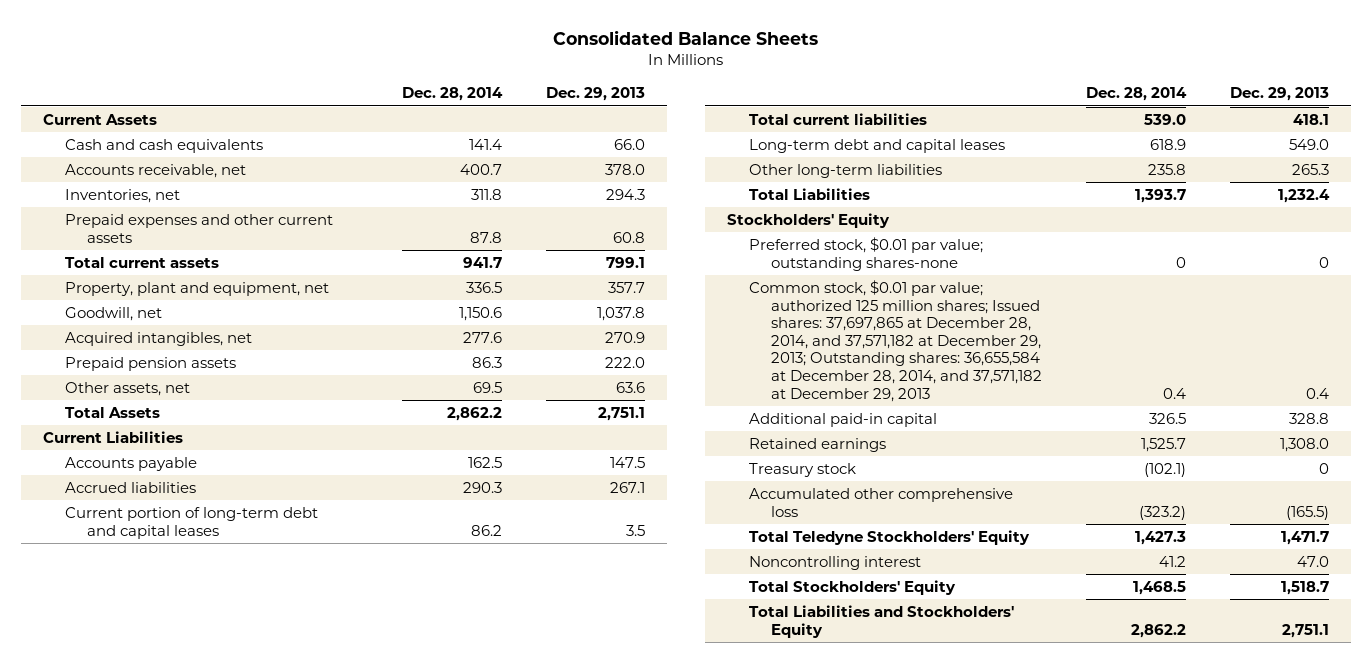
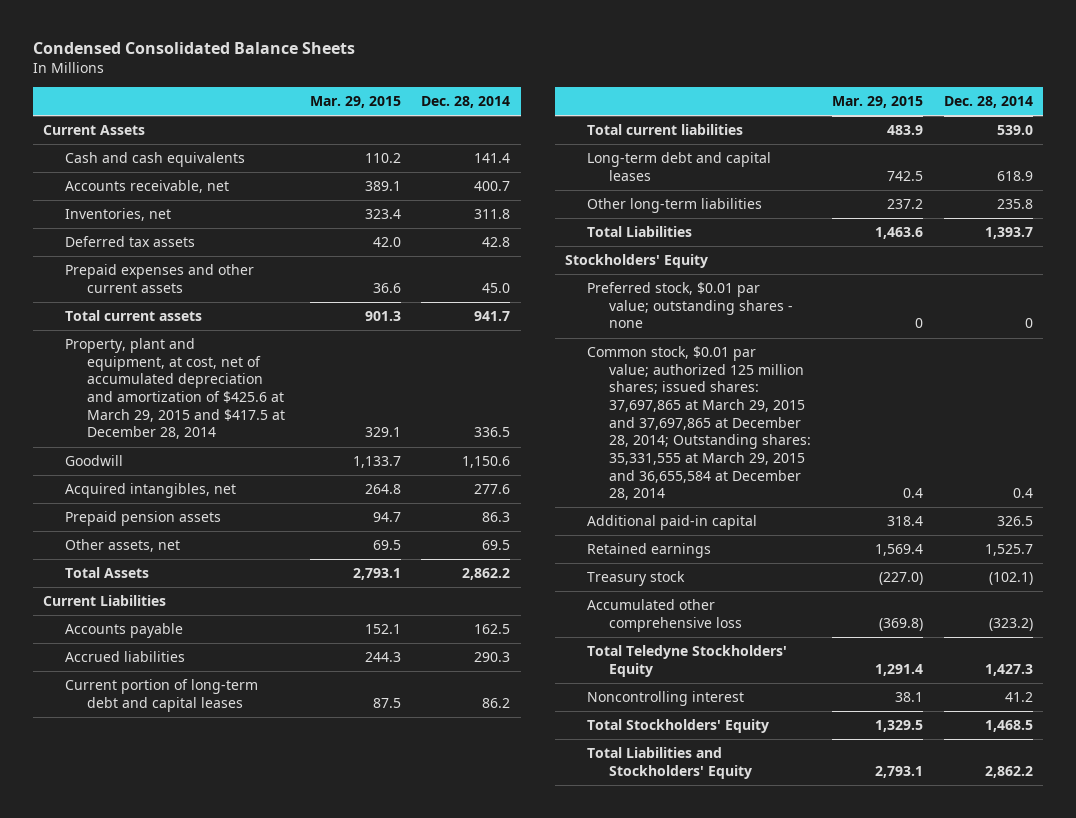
- Consolidated Balance Sheets
+ Condensed Consolidated Balance Sheets
- | Dec. 28, 2014 | Dec. 29, 2013
+ | Mar. 29, 2015 | Dec. 28, 2014
- Prepaid expenses and other current assets | 87.8 | 60.8
+ Deferred tax assets | 42.0 | 42.8
+ Prepaid expenses and other current assets | 36.6 | 45.0
- Property, plant and equipment, net | 336.5 | 357.7
- Goodwill, net | 1,150.6 | 1,037.8
+ Property, plant and equipment, at cost, net of accumulated depreciation and amortization of $425.6 at March 29, 2015 and $417.5 at December 28, 2014 | 329.1 | 336.5
+ Goodwill | 1,133.7 | 1,150.6
- Preferred stock, $0.01 par value; outstanding shares-none | 0 | 0
- Common stock, $0.01 par value; authorized 125 million shares; Issued shares: 37,697,865 at December 28, 2014, and 37,571,182 at December 29, 2013; Outstanding shares: 36,655,584 at December 28, 2014, and 37,571,182 at December 29, 2013 | 0.4 | 0.4
+ Preferred stock, $0.01 par value; outstanding shares - none | 0 | 0
+ Common stock, $0.01 par value; authorized 125 million shares; issued shares: 37,697,865 at March 29, 2015 and 37,697,865 at December 28, 2014; Outstanding shares: 35,331,555 at March 29, 2015 and 36,655,584 at December 28, 2014 | 0.4 | 0.4

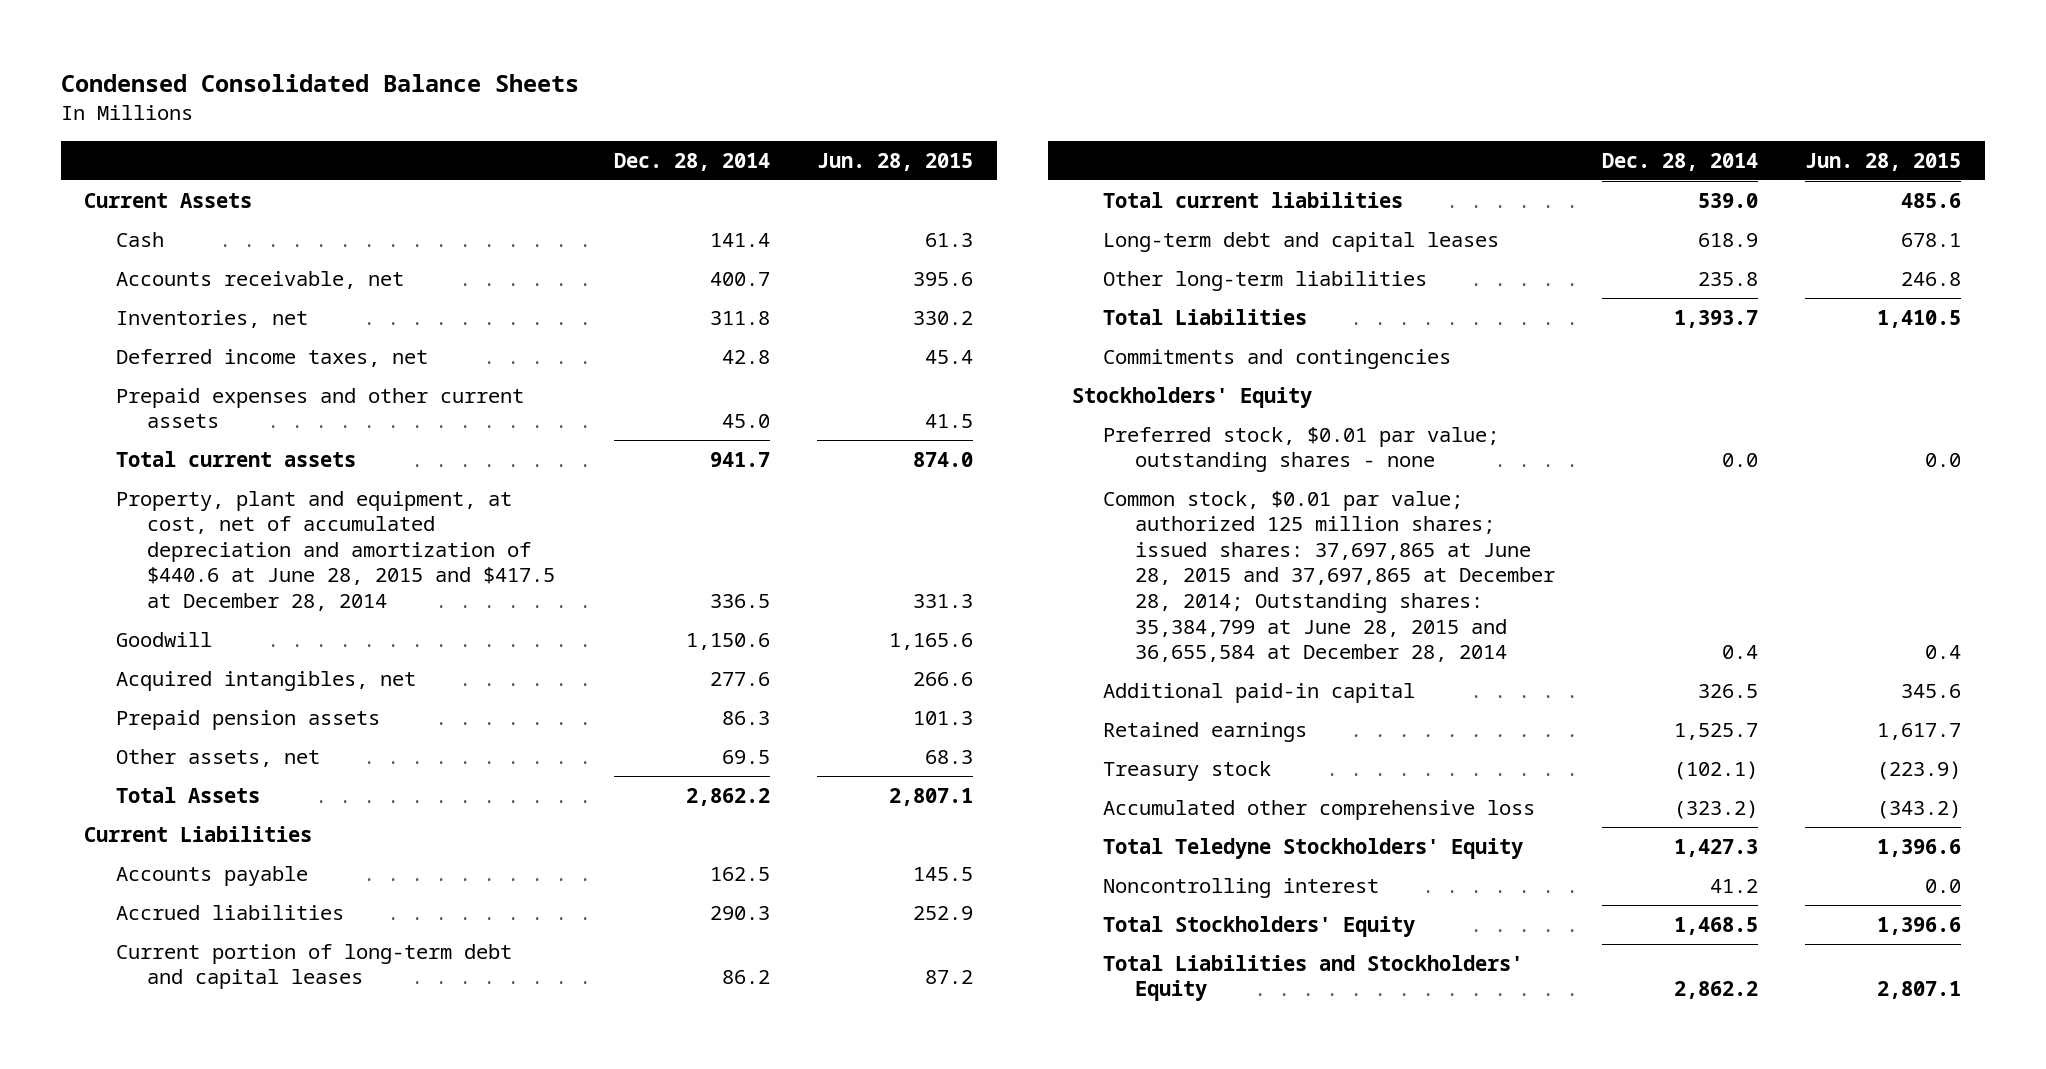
- | Mar. 29, 2015 | Dec. 28, 2014
+ | Dec. 28, 2014 | Jun. 28, 2015
- Cash and cash equivalents | 110.2 | 141.4
+ Cash | 141.4 | 61.3
- Deferred tax assets | 42.0 | 42.8
+ Deferred income taxes, net | 42.8 | 45.4
- Property, plant and equipment, at cost, net of accumulated depreciation and amortization of $425.6 at March 29, 2015 and $417.5 at December 28, 2014 | 329.1 | 336.5
+ Property, plant and equipment, at cost, net of accumulated depreciation and amortization of $440.6 at June 28, 2015 and $417.5 at December 28, 2014 | 336.5 | 331.3
+ Commitments and contingencies
- Preferred stock, $0.01 par value; outstanding shares - none | 0 | 0
- Common stock, $0.01 par value; authorized 125 million shares; issued shares: 37,697,865 at March 29, 2015 and 37,697,865 at December 28, 2014; Outstanding shares: 35,331,555 at March 29, 2015 and 36,655,584 at December 28, 2014 | 0.4 | 0.4
+ Preferred stock, $0.01 par value; outstanding shares - none | 0.0 | 0.0
+ Common stock, $0.01 par value; authorized 125 million shares; issued shares: 37,697,865 at June 28, 2015 and 37,697,865 at December 28, 2014; Outstanding shares: 35,384,799 at June 28, 2015 and 36,655,584 at December 28, 2014 | 0.4 | 0.4

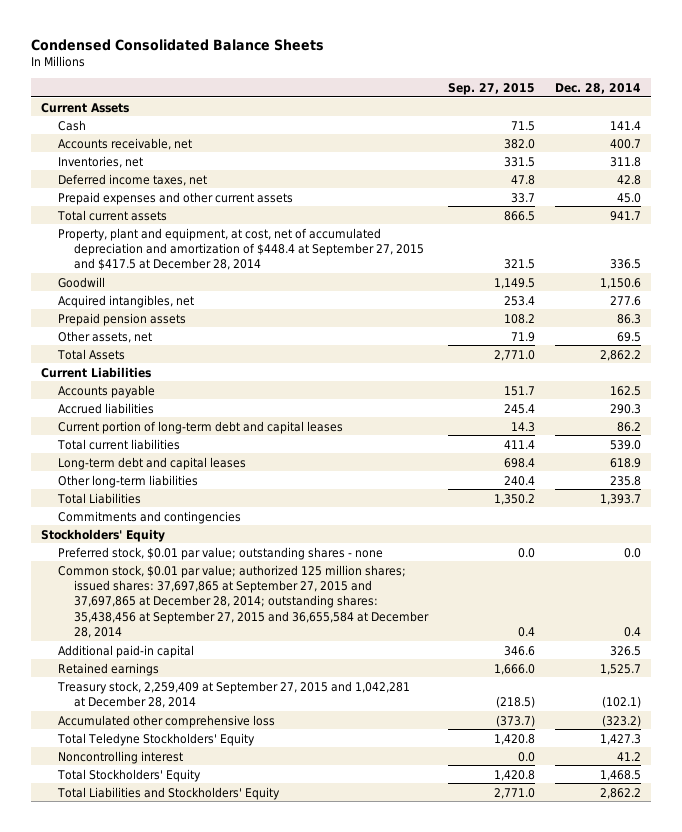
- | Dec. 28, 2014 | Jun. 28, 2015
+ | Sep. 27, 2015 | Dec. 28, 2014
- Property, plant and equipment, at cost, net of accumulated depreciation and amortization of $440.6 at June 28, 2015 and $417.5 at December 28, 2014 | 336.5 | 331.3
+ Property, plant and equipment, at cost, net of accumulated depreciation and amortization of $448.4 at September 27, 2015 and $417.5 at December 28, 2014 | 321.5 | 336.5
- Common stock, $0.01 par value; authorized 125 million shares; issued shares: 37,697,865 at June 28, 2015 and 37,697,865 at December 28, 2014; Outstanding shares: 35,384,799 at June 28, 2015 and 36,655,584 at December 28, 2014 | 0.4 | 0.4
+ Common stock, $0.01 par value; authorized 125 million shares; issued shares: 37,697,865 at September 27, 2015 and 37,697,865 at December 28, 2014; outstanding shares: 35,438,456 at September 27, 2015 and 36,655,584 at December 28, 2014 | 0.4 | 0.4
- Treasury stock | (102.1) | (223.9)
+ Treasury stock, 2,259,409 at September 27, 2015 and 1,042,281 at December 28, 2014 | (218.5) | (102.1)

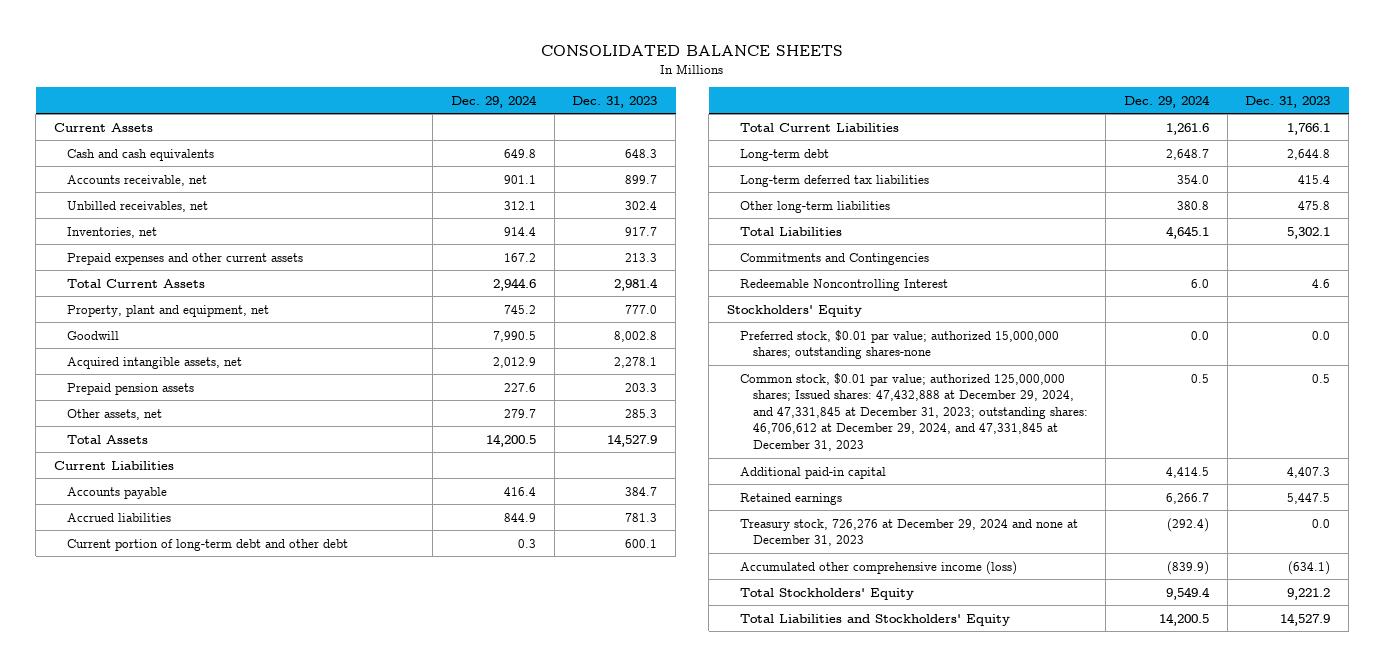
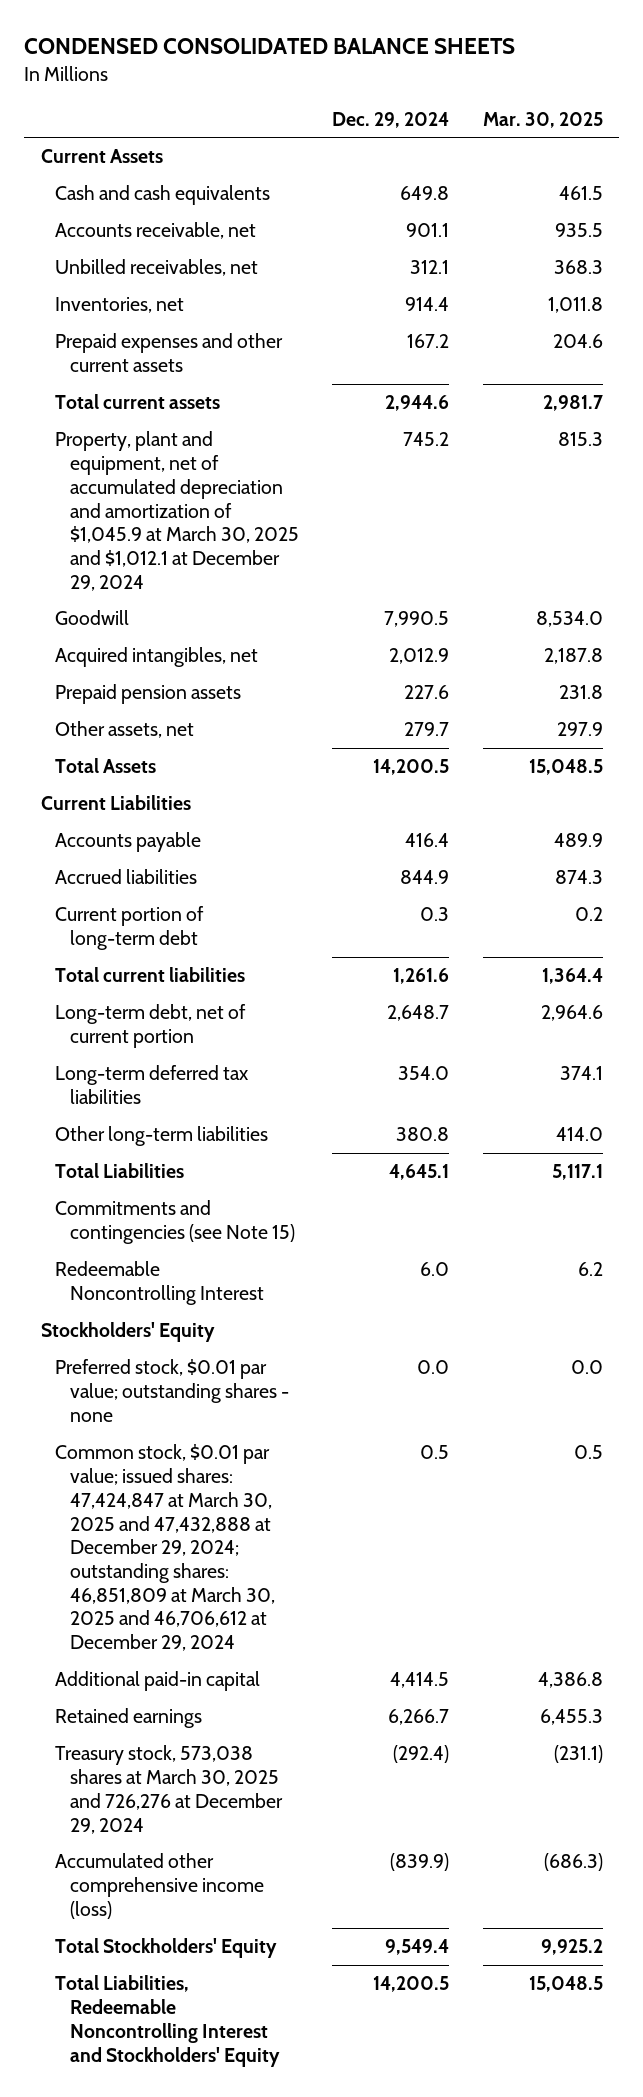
- CONSOLIDATED BALANCE SHEETS
+ CONDENSED CONSOLIDATED BALANCE SHEETS
- | Dec. 29, 2024 | Dec. 31, 2023
+ | Dec. 29, 2024 | Mar. 30, 2025
- Total Current Assets | 2,944.6 | 2,981.4
- Property, plant and equipment, net | 745.2 | 777.0
+ Total current assets | 2,944.6 | 2,981.7
+ Property, plant and equipment, net of accumulated depreciation and amortization of $1,045.9 at March 30, 2025 and $1,012.1 at December 29, 2024 | 745.2 | 815.3
- Acquired intangible assets, net | 2,012.9 | 2,278.1
+ Acquired intangibles, net | 2,012.9 | 2,187.8
- Current portion of long-term debt and other debt | 0.3 | 600.1
- Total Current Liabilities | 1,261.6 | 1,766.1
- Long-term debt | 2,648.7 | 2,644.8
+ Current portion of long-term debt | 0.3 | 0.2
+ Total current liabilities | 1,261.6 | 1,364.4
+ Long-term debt, net of current portion | 2,648.7 | 2,964.6
- Commitments and Contingencies
+ Commitments and contingencies (see Note 15)
- Preferred stock, $0.01 par value; authorized 15,000,000 shares; outstanding shares-none | 0.0 | 0.0
- Common stock, $0.01 par value; authorized 125,000,000 shares; Issued shares: 47,432,888 at December 29, 2024, and 47,331,845 at December 31, 2023; outstanding shares: 46,706,612 at December 29, 2024, and 47,331,845 at December 31, 2023 | 0.5 | 0.5
+ Preferred stock, $0.01 par value; outstanding shares - none | 0.0 | 0.0
+ Common stock, $0.01 par value; issued shares: 47,424,847 at March 30, 2025 and 47,432,888 at December 29, 2024; outstanding shares: 46,851,809 at March 30, 2025 and 46,706,612 at December 29, 2024 | 0.5 | 0.5
- Treasury stock, 726,276 at December 29, 2024 and none at December 31, 2023 | (292.4) | 0.0
+ Treasury stock, 573,038 shares at March 30, 2025 and 726,276 at December 29, 2024 | (292.4) | (231.1)
- Total Liabilities and Stockholders' Equity | 14,200.5 | 14,527.9
+ Total Liabilities, Redeemable Noncontrolling Interest and Stockholders' Equity | 14,200.5 | 15,048.5

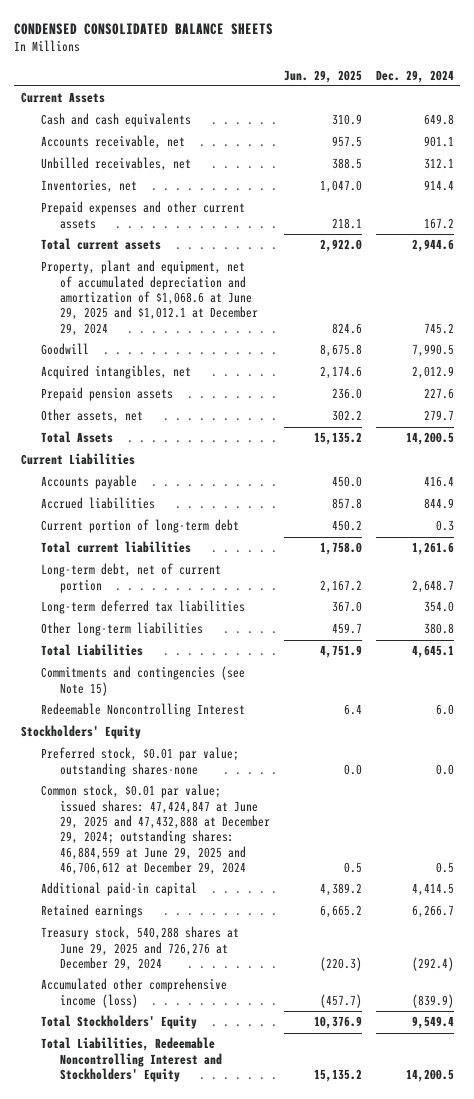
- | Dec. 29, 2024 | Mar. 30, 2025
+ | Jun. 29, 2025 | Dec. 29, 2024
- Property, plant and equipment, net of accumulated depreciation and amortization of $1,045.9 at March 30, 2025 and $1,012.1 at December 29, 2024 | 745.2 | 815.3
+ Property, plant and equipment, net of accumulated depreciation and amortization of $1,068.6 at June 29, 2025 and $1,012.1 at December 29, 2024 | 824.6 | 745.2
- Preferred stock, $0.01 par value; outstanding shares - none | 0.0 | 0.0
- Common stock, $0.01 par value; issued shares: 47,424,847 at March 30, 2025 and 47,432,888 at December 29, 2024; outstanding shares: 46,851,809 at March 30, 2025 and 46,706,612 at December 29, 2024 | 0.5 | 0.5
+ Preferred stock, $0.01 par value; outstanding shares-none | 0.0 | 0.0
+ Common stock, $0.01 par value; issued shares: 47,424,847 at June 29, 2025 and 47,432,888 at December 29, 2024; outstanding shares: 46,884,559 at June 29, 2025 and 46,706,612 at December 29, 2024 | 0.5 | 0.5
- Treasury stock, 573,038 shares at March 30, 2025 and 726,276 at December 29, 2024 | (292.4) | (231.1)
+ Treasury stock, 540,288 shares at June 29, 2025 and 726,276 at December 29, 2024 | (220.3) | (292.4)

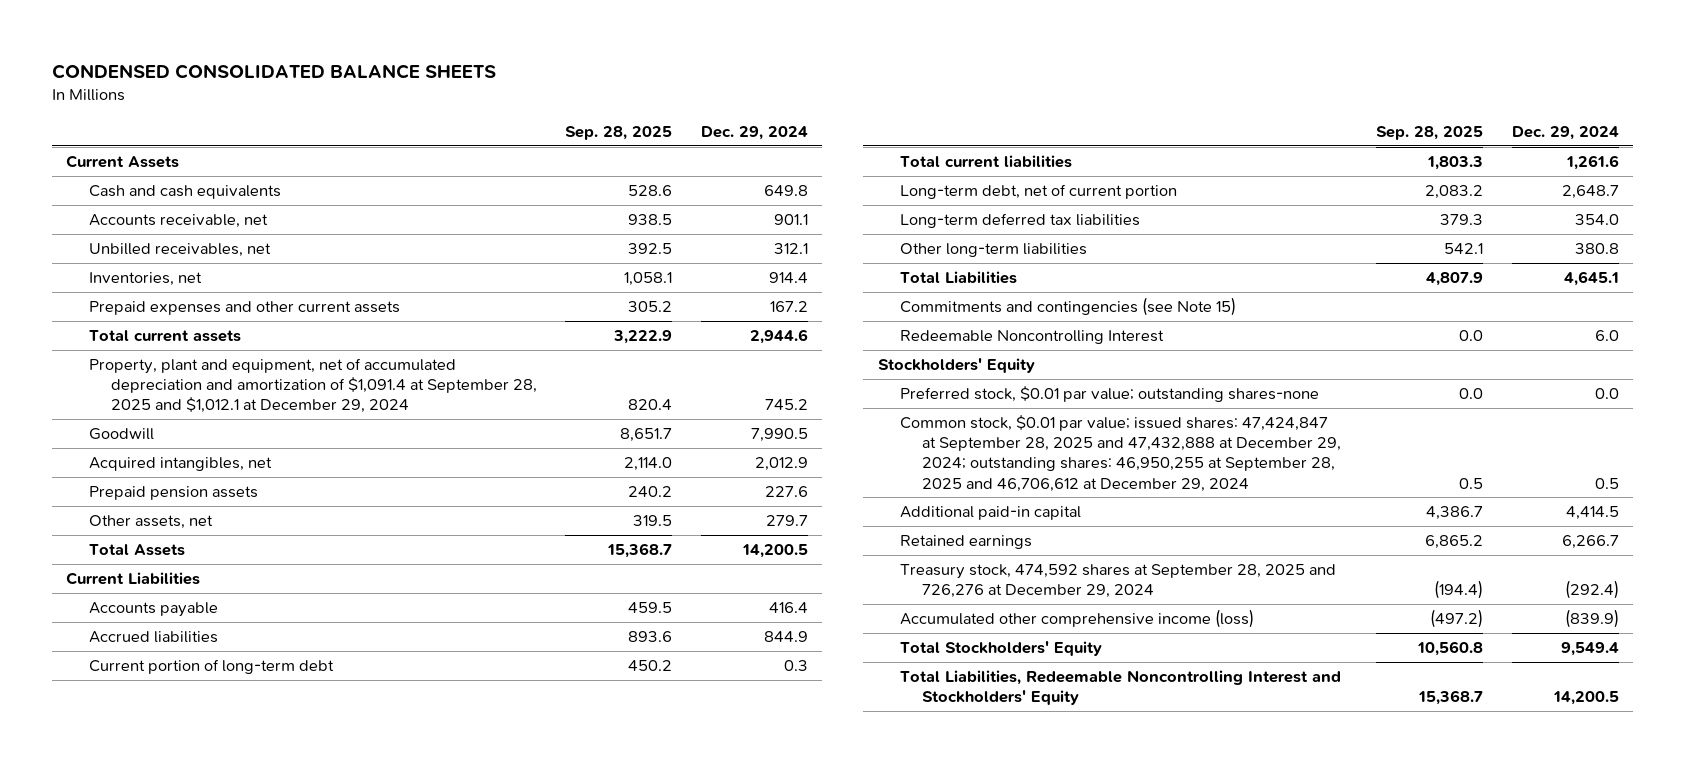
- | Jun. 29, 2025 | Dec. 29, 2024
+ | Sep. 28, 2025 | Dec. 29, 2024
- Property, plant and equipment, net of accumulated depreciation and amortization of $1,068.6 at June 29, 2025 and $1,012.1 at December 29, 2024 | 824.6 | 745.2
+ Property, plant and equipment, net of accumulated depreciation and amortization of $1,091.4 at September 28, 2025 and $1,012.1 at December 29, 2024 | 820.4 | 745.2
- Common stock, $0.01 par value; issued shares: 47,424,847 at June 29, 2025 and 47,432,888 at December 29, 2024; outstanding shares: 46,884,559 at June 29, 2025 and 46,706,612 at December 29, 2024 | 0.5 | 0.5
+ Common stock, $0.01 par value; issued shares: 47,424,847 at September 28, 2025 and 47,432,888 at December 29, 2024; outstanding shares: 46,950,255 at September 28, 2025 and 46,706,612 at December 29, 2024 | 0.5 | 0.5
- Treasury stock, 540,288 shares at June 29, 2025 and 726,276 at December 29, 2024 | (220.3) | (292.4)
+ Treasury stock, 474,592 shares at September 28, 2025 and 726,276 at December 29, 2024 | (194.4) | (292.4)

